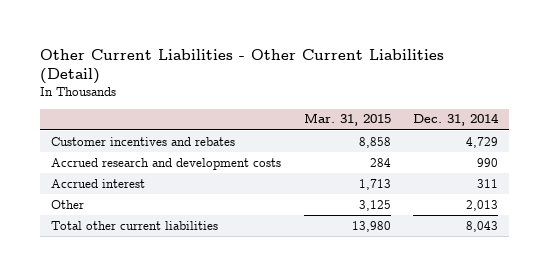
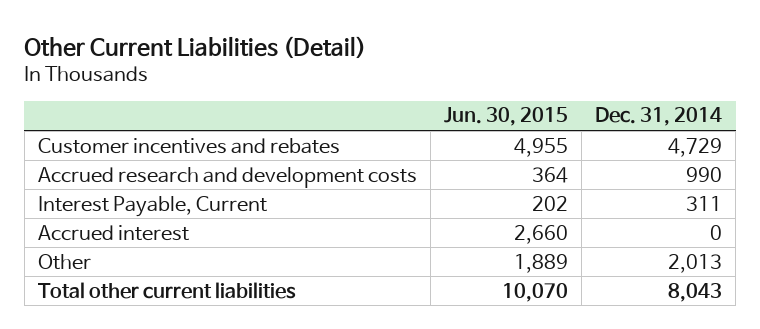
- Other Current Liabilities - Other Current Liabilities (Detail)
+ Other Current Liabilities (Detail)
- | Mar. 31, 2015 | Dec. 31, 2014
+ | Jun. 30, 2015 | Dec. 31, 2014
- Accrued interest | 1,713 | 311
+ Interest Payable, Current | 202 | 311
+ Accrued interest | 2,660 | 0

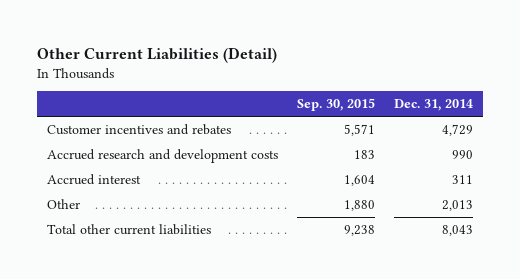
- | Jun. 30, 2015 | Dec. 31, 2014
+ | Sep. 30, 2015 | Dec. 31, 2014
- Interest Payable, Current | 202 | 311
- Accrued interest | 2,660 | 0
+ Accrued interest | 1,604 | 311

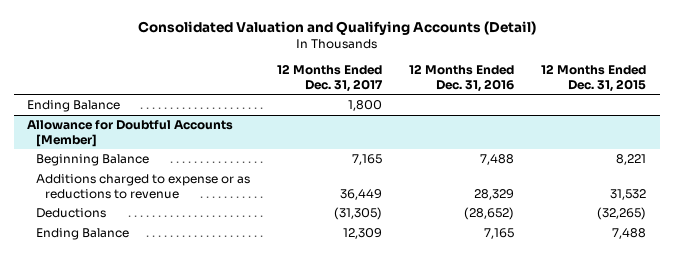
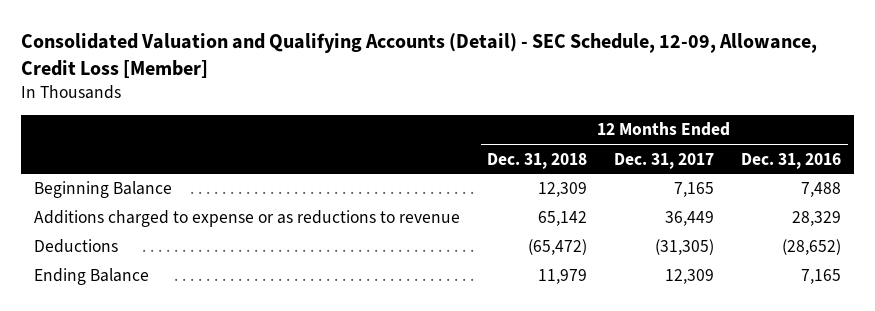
- Consolidated Valuation and Qualifying Accounts (Detail)
+ Consolidated Valuation and Qualifying Accounts (Detail) - SEC Schedule, 12-09, Allowance, Credit Loss [Member]
- | 12 Months Ended Dec. 31, 2017 | 12 Months Ended Dec. 31, 2016 | 12 Months Ended Dec. 31, 2015
+ | 12 Months Ended Dec. 31, 2018 | 12 Months Ended Dec. 31, 2017 | 12 Months Ended Dec. 31, 2016
- Ending Balance | 1,800 | |
- Allowance for Doubtful Accounts [Member]

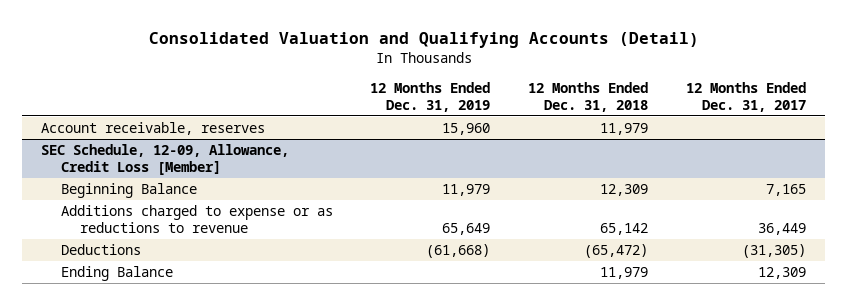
- Consolidated Valuation and Qualifying Accounts (Detail) - SEC Schedule, 12-09, Allowance, Credit Loss [Member]
+ Consolidated Valuation and Qualifying Accounts (Detail)
- | 12 Months Ended Dec. 31, 2018 | 12 Months Ended Dec. 31, 2017 | 12 Months Ended Dec. 31, 2016
+ | 12 Months Ended Dec. 31, 2019 | 12 Months Ended Dec. 31, 2018 | 12 Months Ended Dec. 31, 2017
+ Account receivable, reserves | 15,960 | 11,979 |
+ SEC Schedule, 12-09, Allowance, Credit Loss [Member]

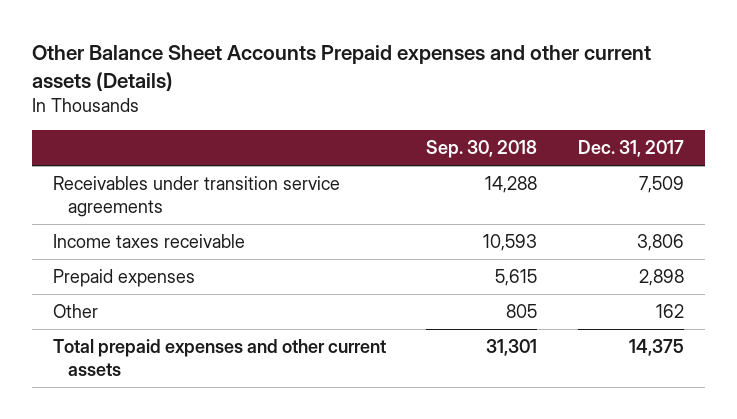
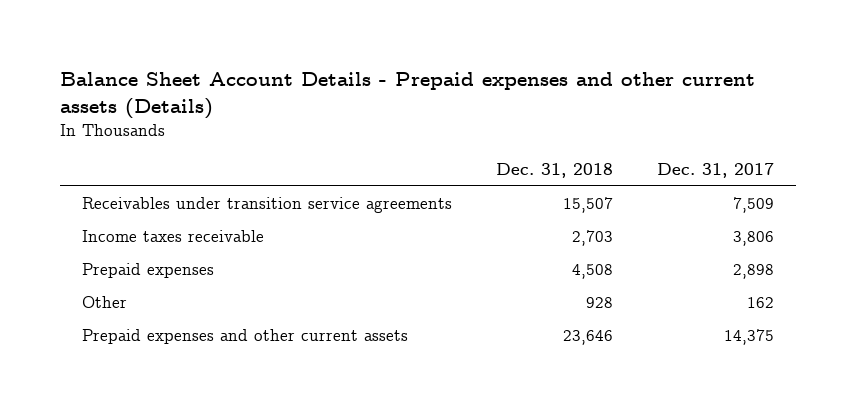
- Other Balance Sheet Accounts Prepaid expenses and other current assets (Details)
+ Balance Sheet Account Details - Prepaid expenses and other current assets (Details)
- | Sep. 30, 2018 | Dec. 31, 2017
+ | Dec. 31, 2018 | Dec. 31, 2017
- Total prepaid expenses and other current assets | 31,301 | 14,375
+ Prepaid expenses and other current assets | 23,646 | 14,375

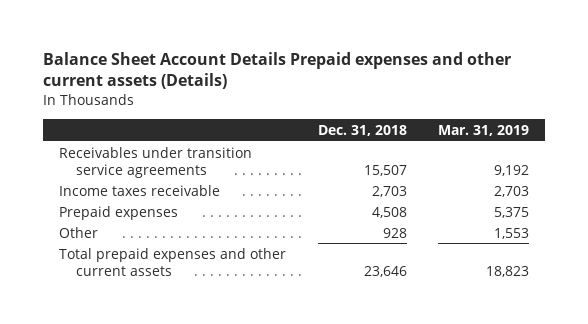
- Balance Sheet Account Details - Prepaid expenses and other current assets (Details)
+ Balance Sheet Account Details Prepaid expenses and other current assets (Details)
- | Dec. 31, 2018 | Dec. 31, 2017
+ | Dec. 31, 2018 | Mar. 31, 2019
- Prepaid expenses and other current assets | 23,646 | 14,375
+ Total prepaid expenses and other current assets | 23,646 | 18,823

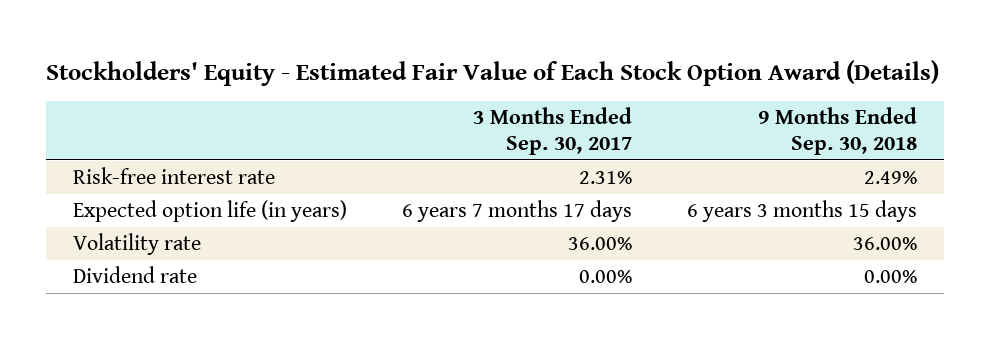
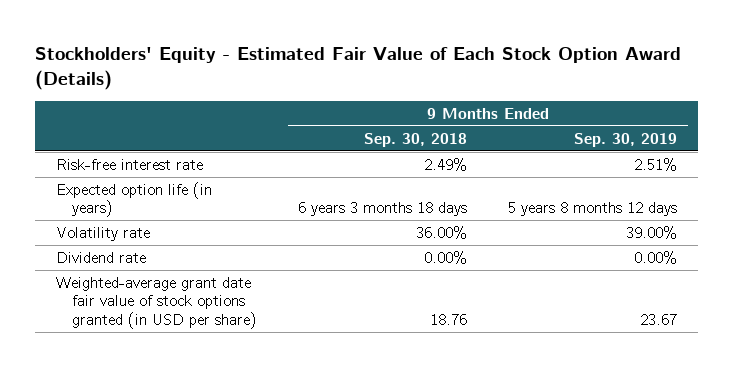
- | 3 Months Ended Sep. 30, 2017 | 9 Months Ended Sep. 30, 2018
+ | 9 Months Ended Sep. 30, 2018 | 9 Months Ended Sep. 30, 2019
- Expected option life (in years) | 6 years 7 months 17 days | 6 years 3 months 15 days
+ Expected option life (in years) | 6 years 3 months 18 days | 5 years 8 months 12 days
+ Weighted-average grant date fair value of stock options granted (in USD per share) | 18.76 | 23.67

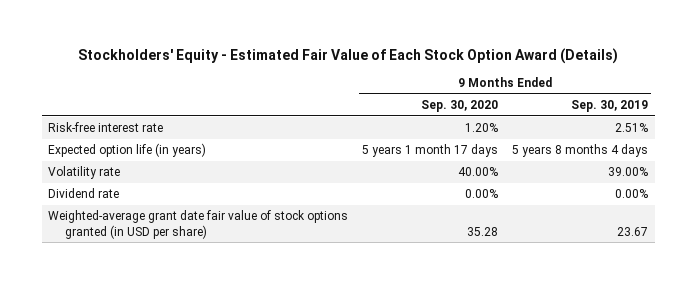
- | 9 Months Ended Sep. 30, 2018 | 9 Months Ended Sep. 30, 2019
+ | 9 Months Ended Sep. 30, 2020 | 9 Months Ended Sep. 30, 2019
- Expected option life (in years) | 6 years 3 months 18 days | 5 years 8 months 12 days
+ Expected option life (in years) | 5 years 1 month 17 days | 5 years 8 months 4 days

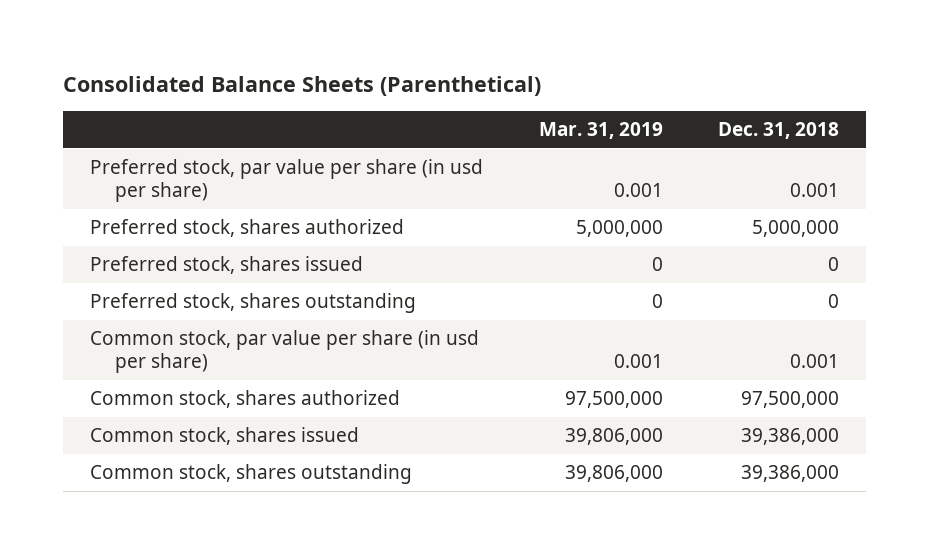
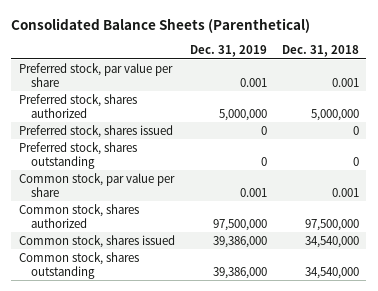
- | Mar. 31, 2019 | Dec. 31, 2018
+ | Dec. 31, 2019 | Dec. 31, 2018
- Preferred stock, par value per share (in usd per share) | 0.001 | 0.001
+ Preferred stock, par value per share | 0.001 | 0.001
- Common stock, par value per share (in usd per share) | 0.001 | 0.001
+ Common stock, par value per share | 0.001 | 0.001
- Common stock, shares issued | 39,806,000 | 39,386,000
- Common stock, shares outstanding | 39,806,000 | 39,386,000
+ Common stock, shares issued | 39,386,000 | 34,540,000
+ Common stock, shares outstanding | 39,386,000 | 34,540,000

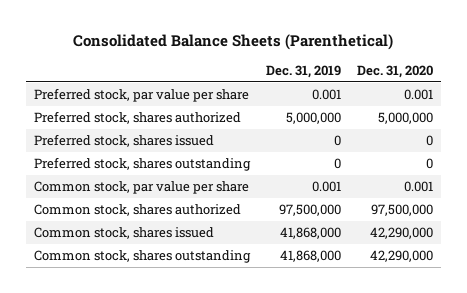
- | Dec. 31, 2019 | Dec. 31, 2018
+ | Dec. 31, 2019 | Dec. 31, 2020
- Common stock, shares issued | 39,386,000 | 34,540,000
- Common stock, shares outstanding | 39,386,000 | 34,540,000
+ Common stock, shares issued | 41,868,000 | 42,290,000
+ Common stock, shares outstanding | 41,868,000 | 42,290,000

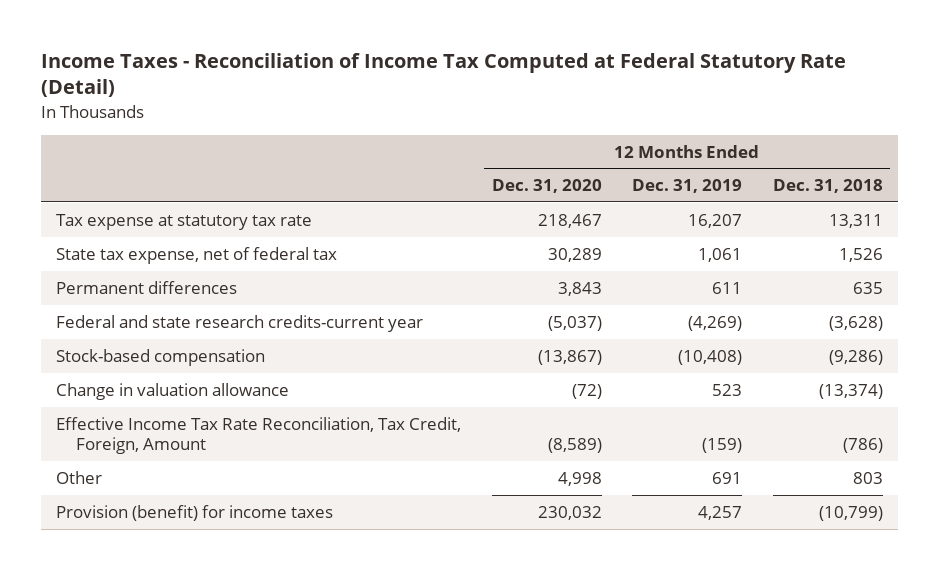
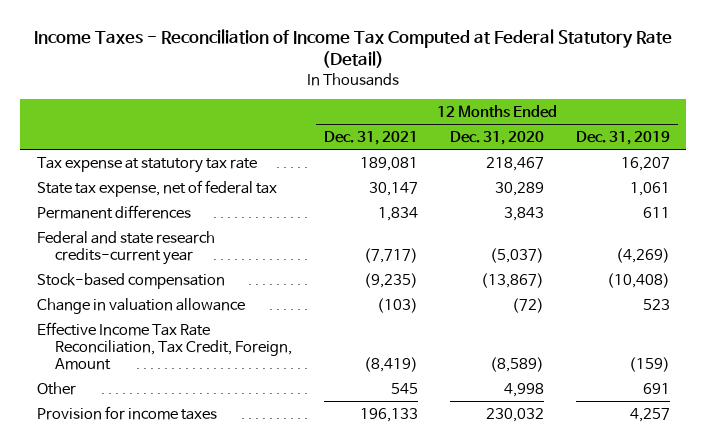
- | 12 Months Ended Dec. 31, 2020 | 12 Months Ended Dec. 31, 2019 | 12 Months Ended Dec. 31, 2018
+ | 12 Months Ended Dec. 31, 2021 | 12 Months Ended Dec. 31, 2020 | 12 Months Ended Dec. 31, 2019
- Provision (benefit) for income taxes | 230,032 | 4,257 | (10,799)
+ Provision for income taxes | 196,133 | 230,032 | 4,257

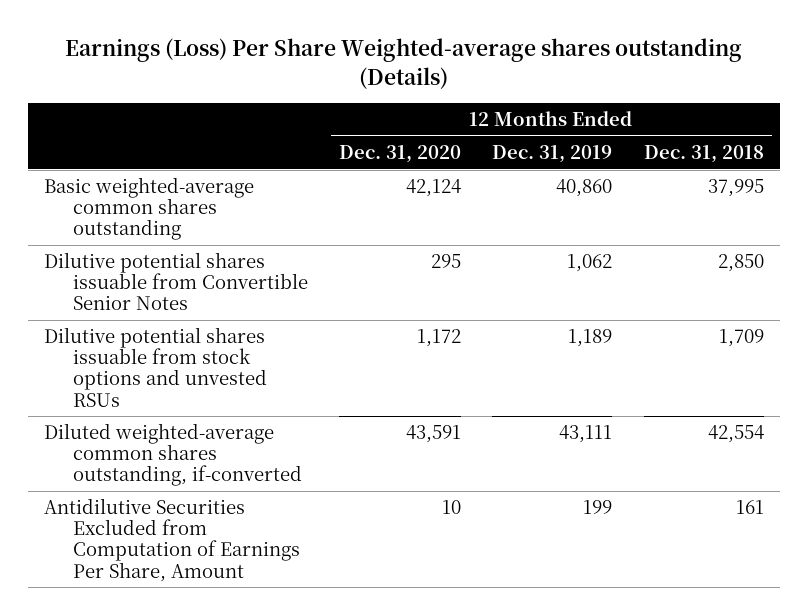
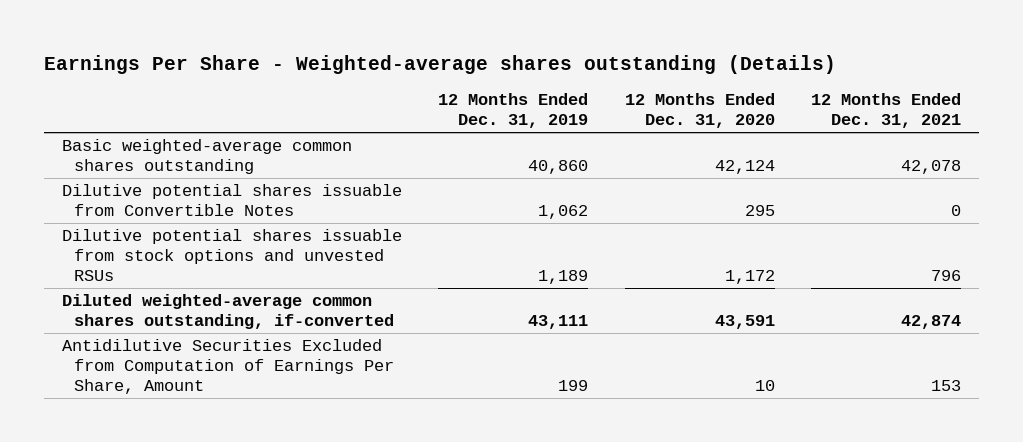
- Earnings (Loss) Per Share Weighted-average shares outstanding (Details)
+ Earnings Per Share - Weighted-average shares outstanding (Details)
- | 12 Months Ended Dec. 31, 2020 | 12 Months Ended Dec. 31, 2019 | 12 Months Ended Dec. 31, 2018
+ | 12 Months Ended Dec. 31, 2019 | 12 Months Ended Dec. 31, 2020 | 12 Months Ended Dec. 31, 2021
- Dilutive potential shares issuable from Convertible Senior Notes | 295 | 1,062 | 2,850
+ Dilutive potential shares issuable from Convertible Notes | 1,062 | 295 | 0

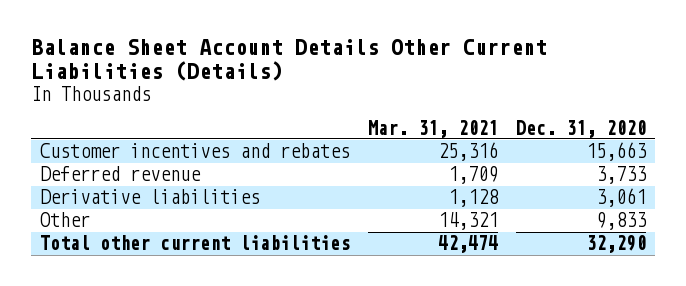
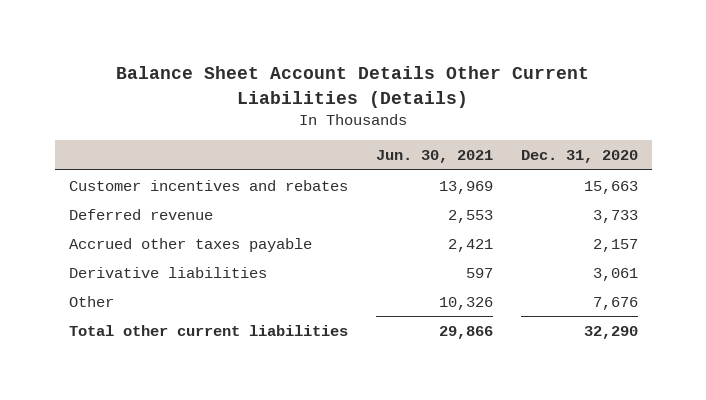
- | Mar. 31, 2021 | Dec. 31, 2020
+ | Jun. 30, 2021 | Dec. 31, 2020
+ Accrued other taxes payable | 2,421 | 2,157
- Other | 14,321 | 9,833
+ Other | 10,326 | 7,676

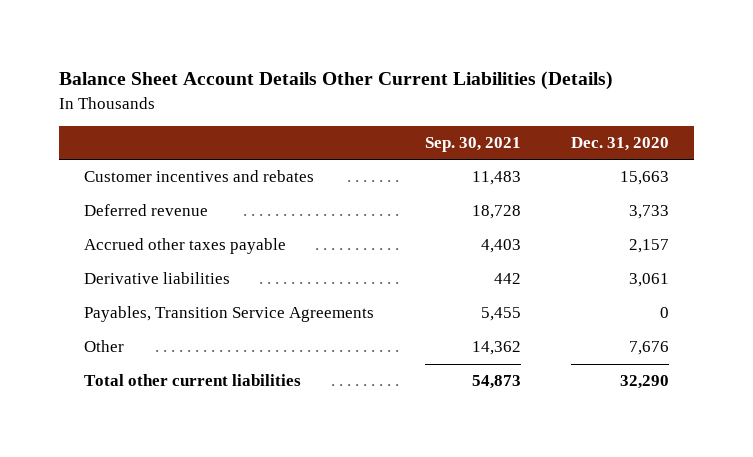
- | Jun. 30, 2021 | Dec. 31, 2020
+ | Sep. 30, 2021 | Dec. 31, 2020
+ Payables, Transition Service Agreements | 5,455 | 0

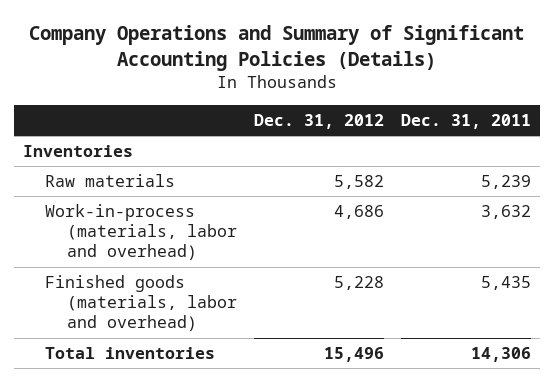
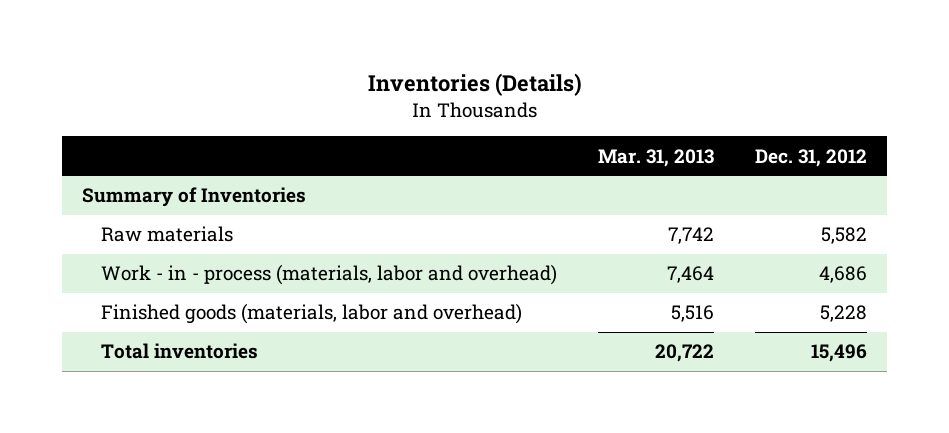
- Company Operations and Summary of Significant Accounting Policies (Details)
+ Inventories (Details)
- | Dec. 31, 2012 | Dec. 31, 2011
+ | Mar. 31, 2013 | Dec. 31, 2012
- Inventories
+ Summary of Inventories
- Work-in-process (materials, labor and overhead) | 4,686 | 3,632
+ Work - in - process (materials, labor and overhead) | 7,464 | 4,686

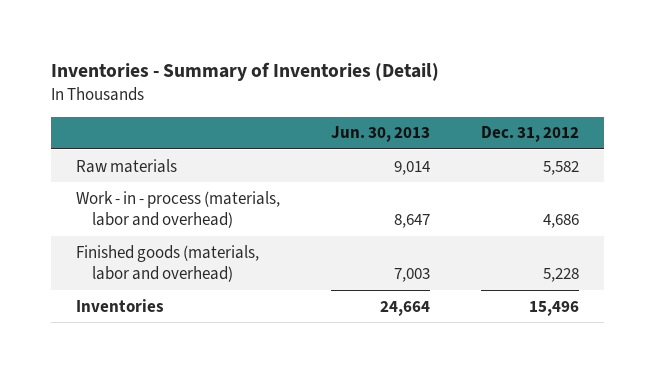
- Inventories (Details)
+ Inventories - Summary of Inventories (Detail)
- | Mar. 31, 2013 | Dec. 31, 2012
+ | Jun. 30, 2013 | Dec. 31, 2012
- Summary of Inventories
- Total inventories | 20,722 | 15,496
+ Inventories | 24,664 | 15,496

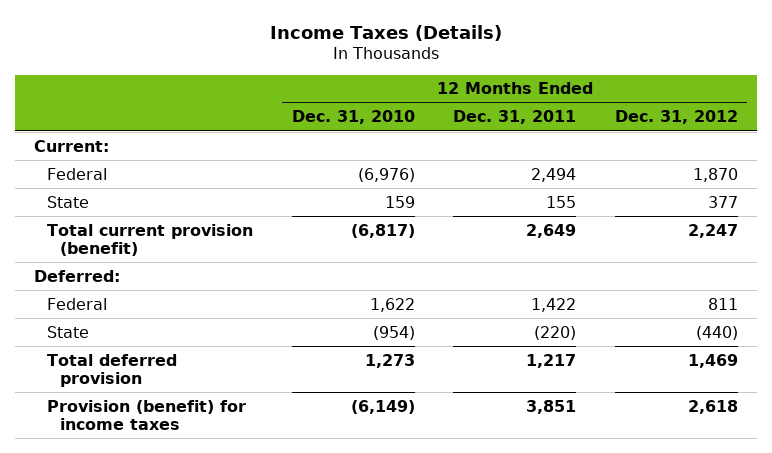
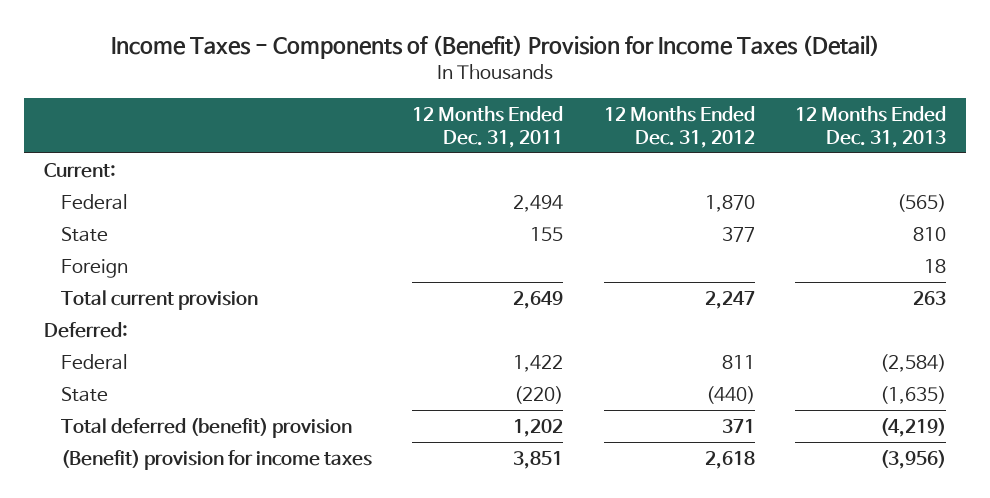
- Income Taxes (Details)
+ Income Taxes - Components of (Benefit) Provision for Income Taxes (Detail)
- | 12 Months Ended Dec. 31, 2010 | 12 Months Ended Dec. 31, 2011 | 12 Months Ended Dec. 31, 2012
+ | 12 Months Ended Dec. 31, 2011 | 12 Months Ended Dec. 31, 2012 | 12 Months Ended Dec. 31, 2013
- Total current provision (benefit) | (6,817) | 2,649 | 2,247
+ Foreign | | | 18
+ Total current provision | 2,649 | 2,247 | 263
- Total deferred provision | 1,273 | 1,217 | 1,469
- Provision (benefit) for income taxes | (6,149) | 3,851 | 2,618
+ Total deferred (benefit) provision | 1,202 | 371 | (4,219)
+ (Benefit) provision for income taxes | 3,851 | 2,618 | (3,956)

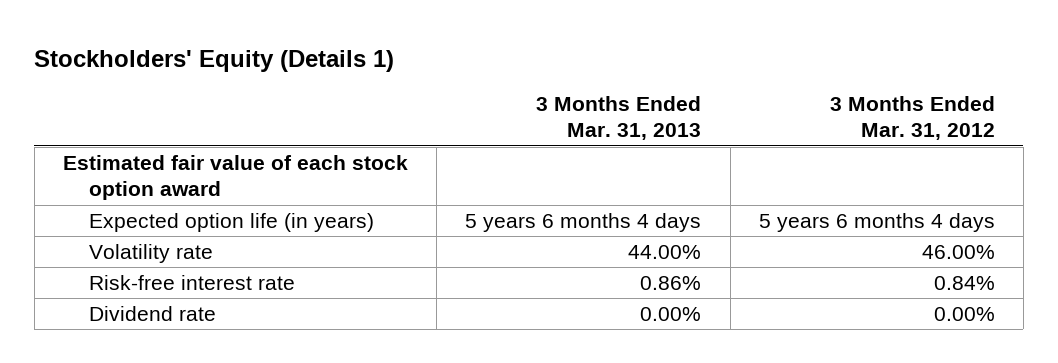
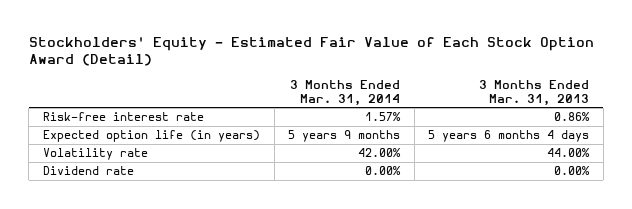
- Stockholders' Equity (Details 1)
+ Stockholders' Equity - Estimated Fair Value of Each Stock Option Award (Detail)
- | 3 Months Ended Mar. 31, 2013 | 3 Months Ended Mar. 31, 2012
+ | 3 Months Ended Mar. 31, 2014 | 3 Months Ended Mar. 31, 2013
- Estimated fair value of each stock option award
moved up: Risk-free interest rate | 1.57% | 0.86%

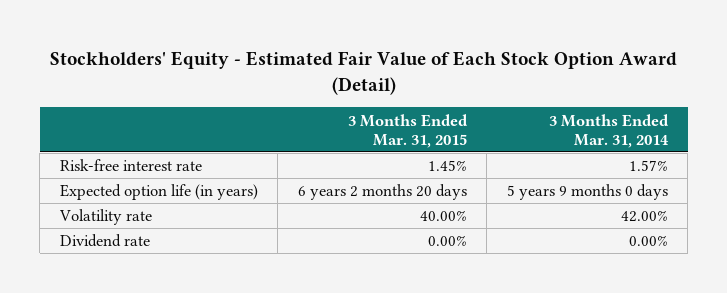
- | 3 Months Ended Mar. 31, 2014 | 3 Months Ended Mar. 31, 2013
+ | 3 Months Ended Mar. 31, 2015 | 3 Months Ended Mar. 31, 2014
- Expected option life (in years) | 5 years 9 months | 5 years 6 months 4 days
+ Expected option life (in years) | 6 years 2 months 20 days | 5 years 9 months 0 days

